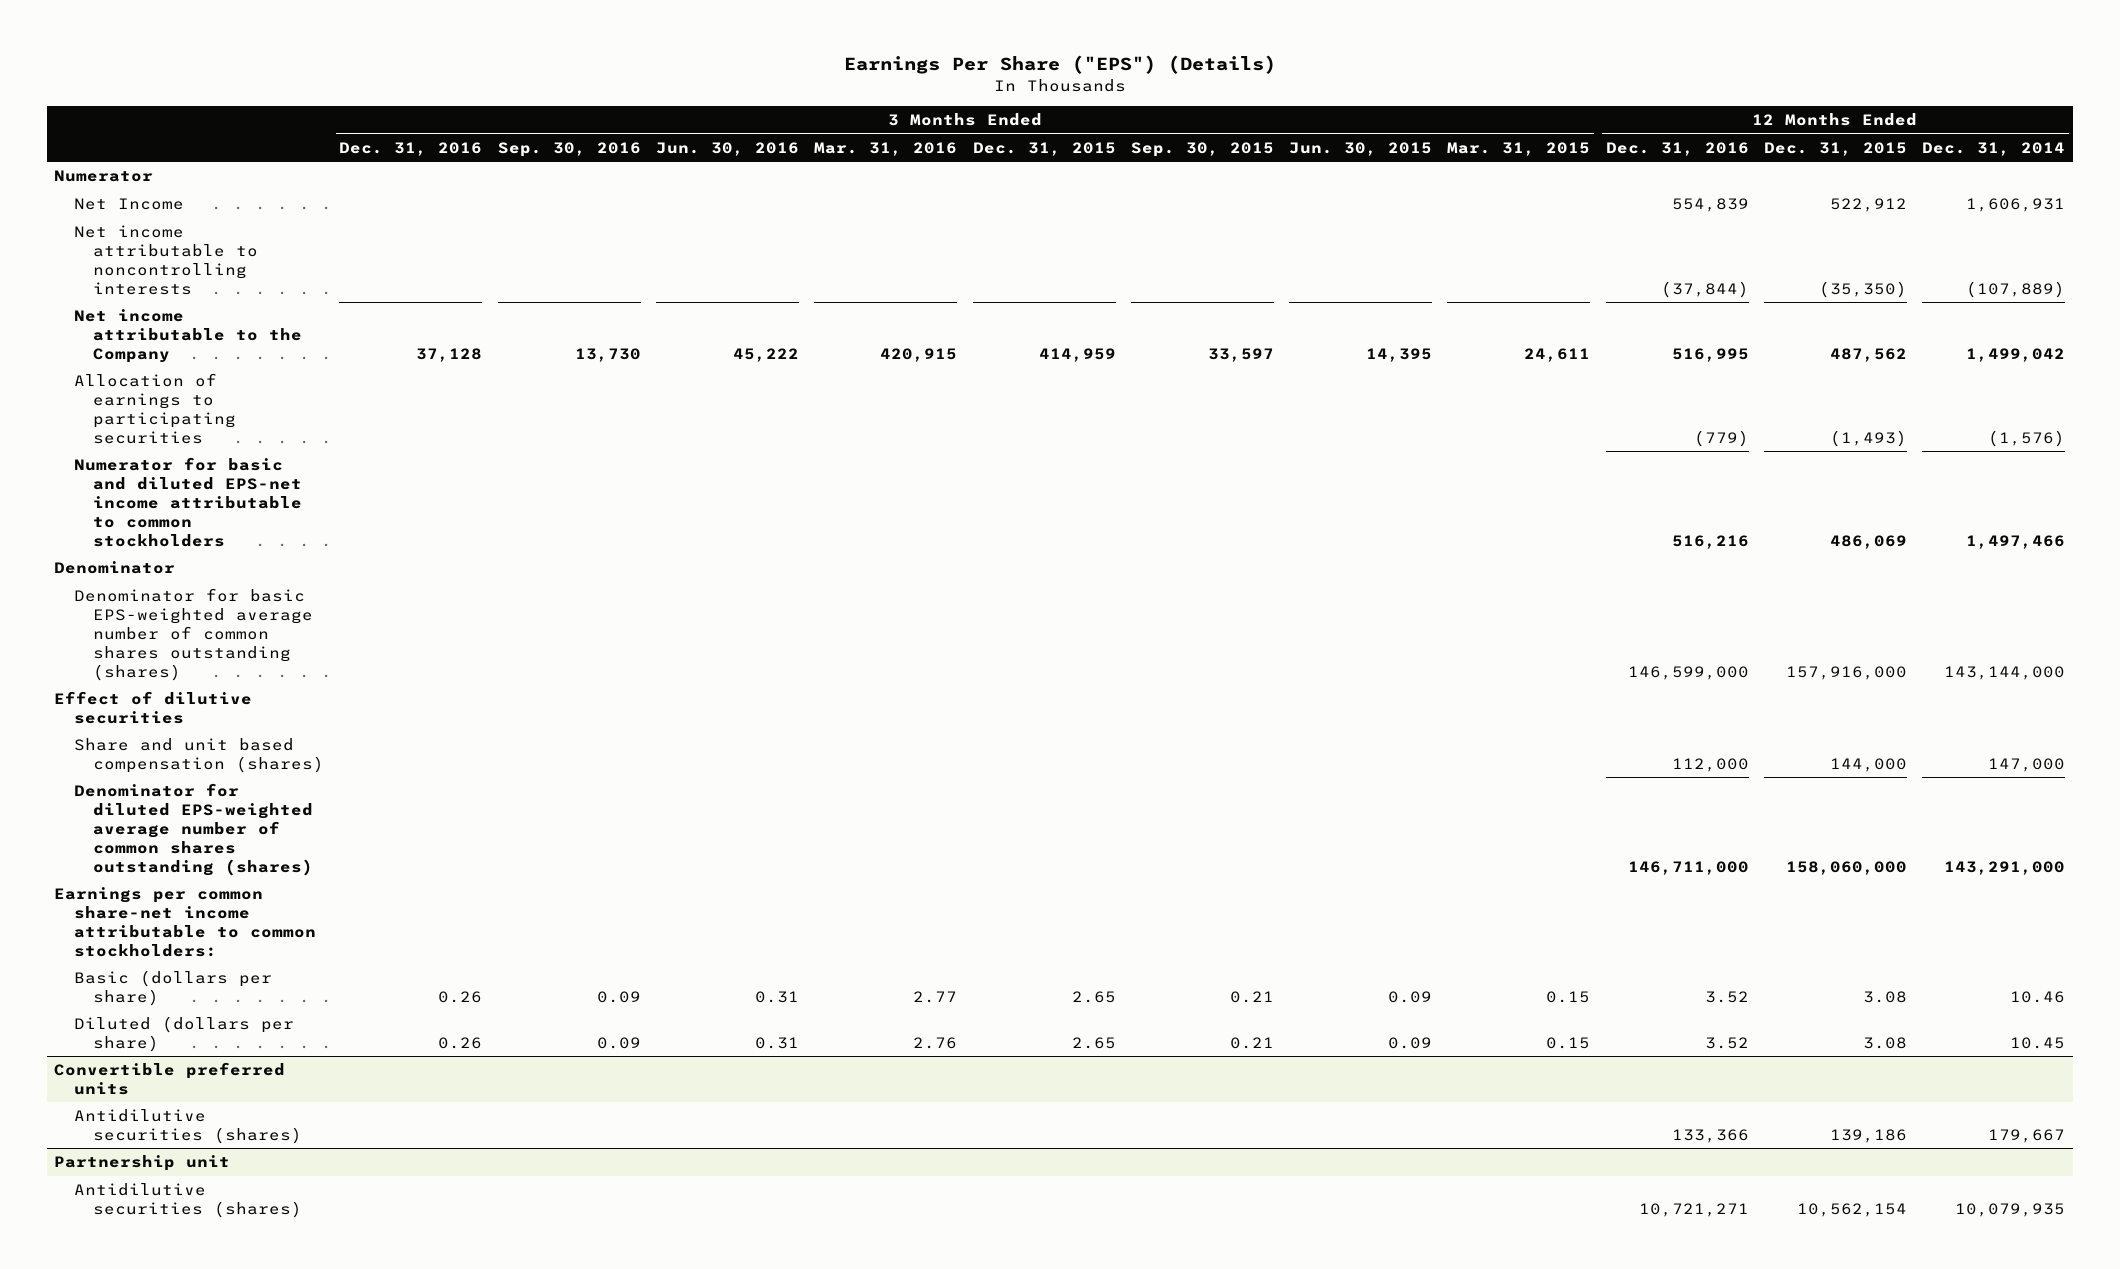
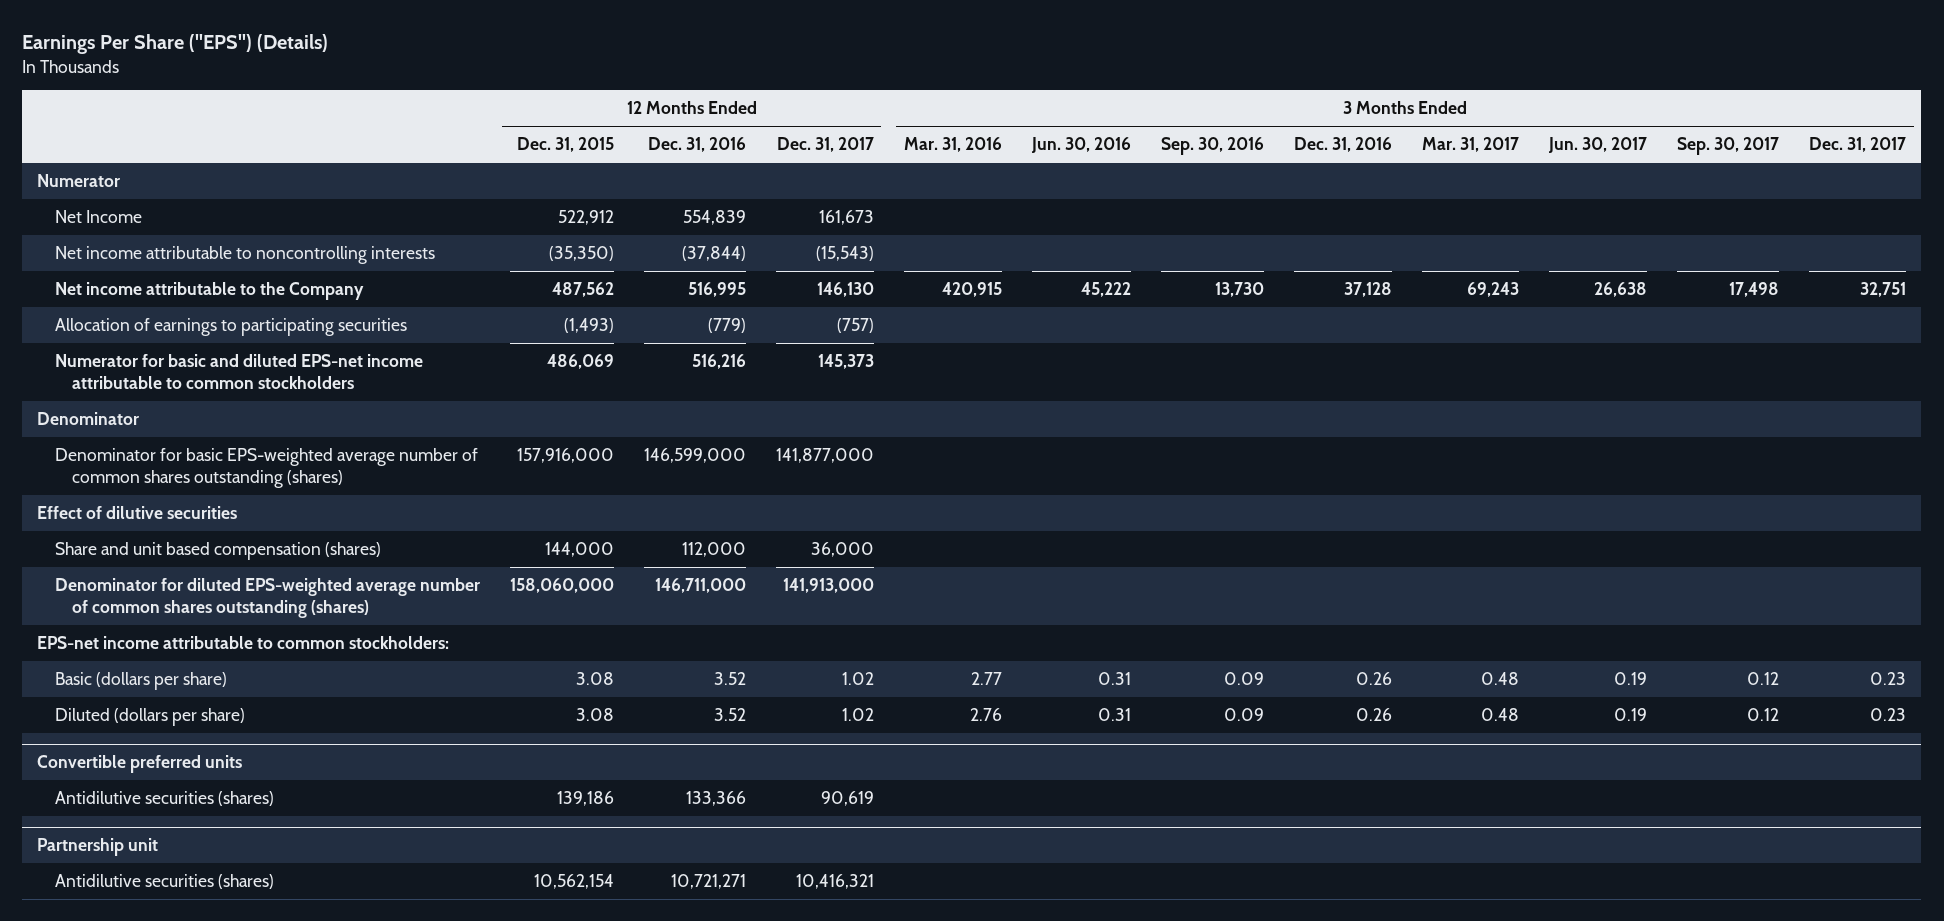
- | 3 Months Ended Dec. 31, 2016 | 3 Months Ended Sep. 30, 2016 | 3 Months Ended Jun. 30, 2016 | 3 Months Ended Mar. 31, 2016 | 3 Months Ended Dec. 31, 2015 | 3 Months Ended Sep. 30, 2015 | 3 Months Ended Jun. 30, 2015 | 3 Months Ended Mar. 31, 2015 | 12 Months Ended Dec. 31, 2016 | 12 Months Ended Dec. 31, 2015 | 12 Months Ended Dec. 31, 2014
+ | 12 Months Ended Dec. 31, 2015 | 12 Months Ended Dec. 31, 2016 | 12 Months Ended Dec. 31, 2017 | 3 Months Ended Mar. 31, 2016 | 3 Months Ended Jun. 30, 2016 | 3 Months Ended Sep. 30, 2016 | 3 Months Ended Dec. 31, 2016 | 3 Months Ended Mar. 31, 2017 | 3 Months Ended Jun. 30, 2017 | 3 Months Ended Sep. 30, 2017 | 3 Months Ended Dec. 31, 2017
- Earnings per common share-net income attributable to common stockholders:
+ EPS-net income attributable to common stockholders:

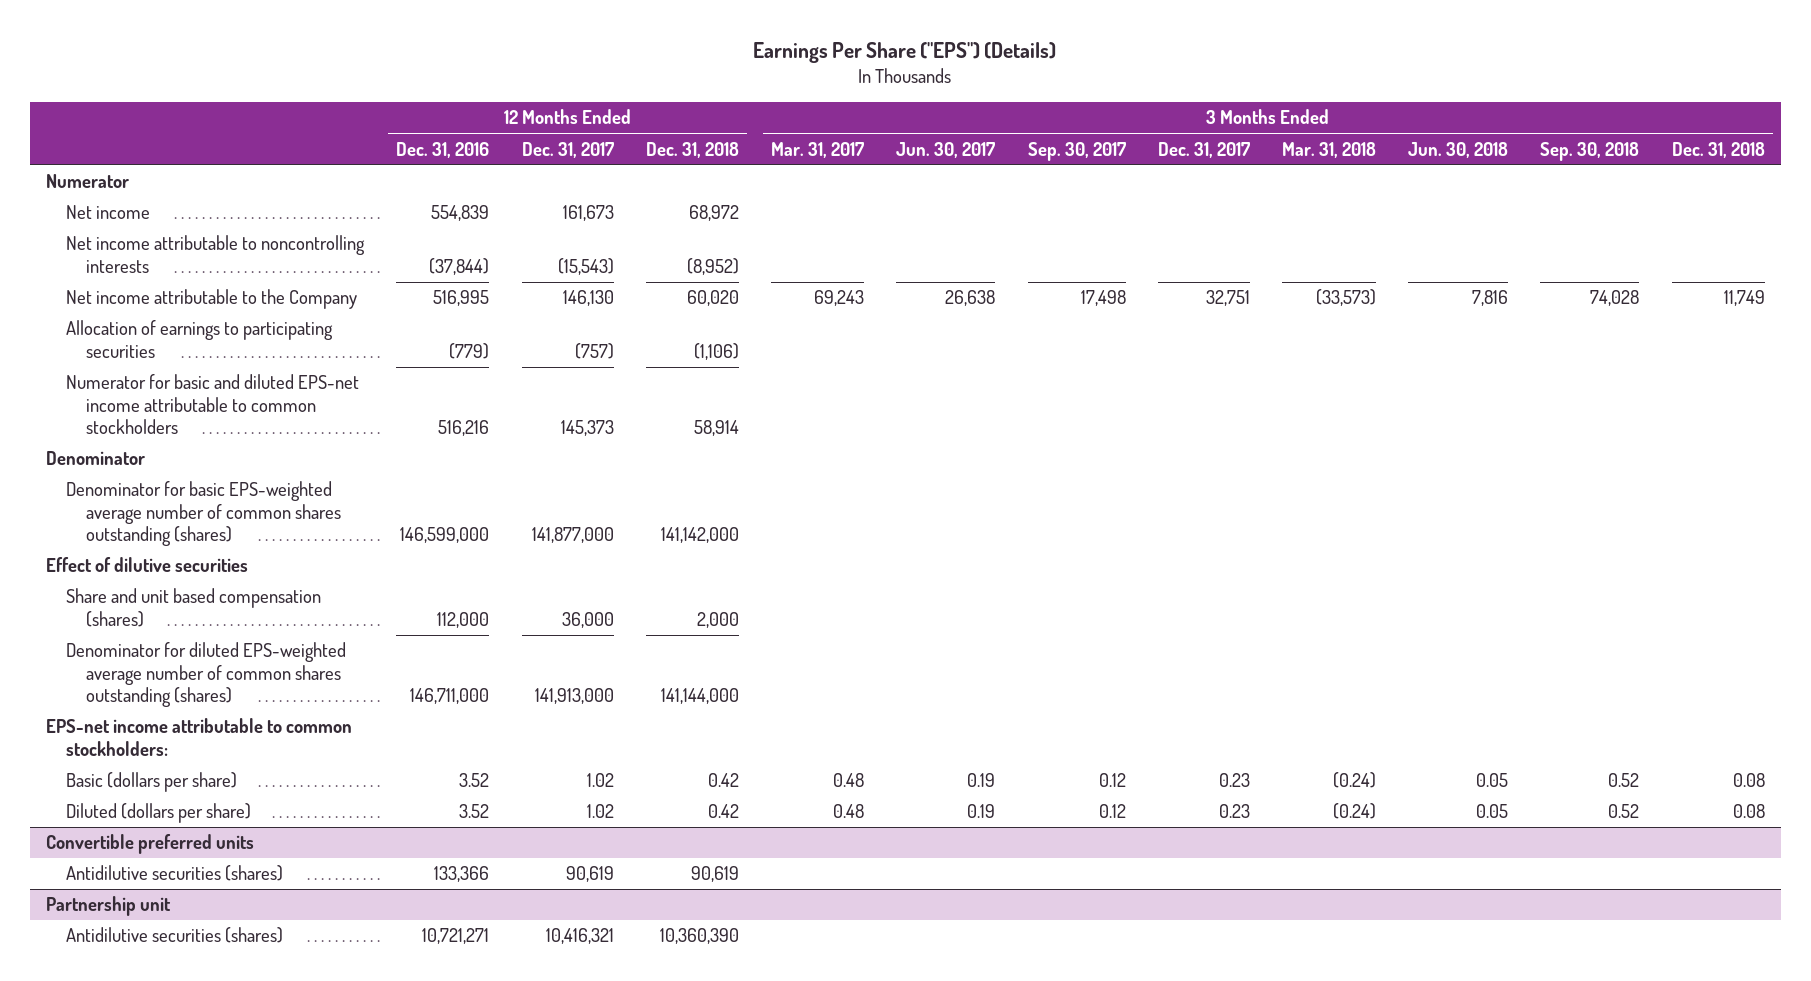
- | 12 Months Ended Dec. 31, 2015 | 12 Months Ended Dec. 31, 2016 | 12 Months Ended Dec. 31, 2017 | 3 Months Ended Mar. 31, 2016 | 3 Months Ended Jun. 30, 2016 | 3 Months Ended Sep. 30, 2016 | 3 Months Ended Dec. 31, 2016 | 3 Months Ended Mar. 31, 2017 | 3 Months Ended Jun. 30, 2017 | 3 Months Ended Sep. 30, 2017 | 3 Months Ended Dec. 31, 2017
+ | 12 Months Ended Dec. 31, 2016 | 12 Months Ended Dec. 31, 2017 | 12 Months Ended Dec. 31, 2018 | 3 Months Ended Mar. 31, 2017 | 3 Months Ended Jun. 30, 2017 | 3 Months Ended Sep. 30, 2017 | 3 Months Ended Dec. 31, 2017 | 3 Months Ended Mar. 31, 2018 | 3 Months Ended Jun. 30, 2018 | 3 Months Ended Sep. 30, 2018 | 3 Months Ended Dec. 31, 2018
- Net Income | 522,912 | 554,839 | 161,673 | | | | | | | |
+ Net income | 554,839 | 161,673 | 68,972 | | | | | | | |

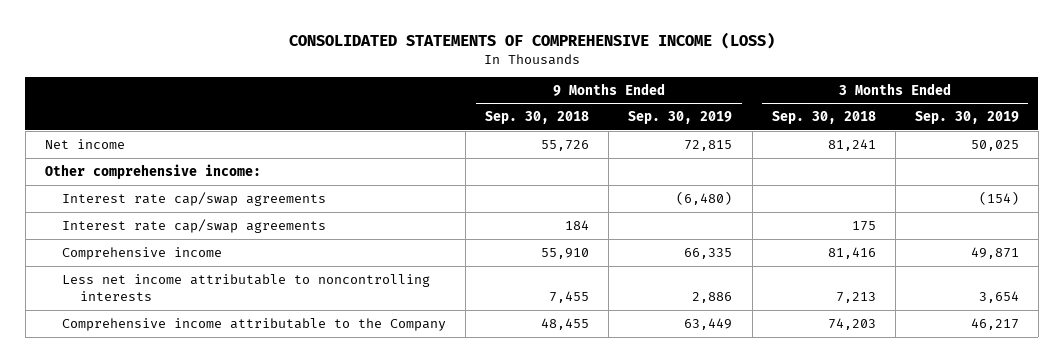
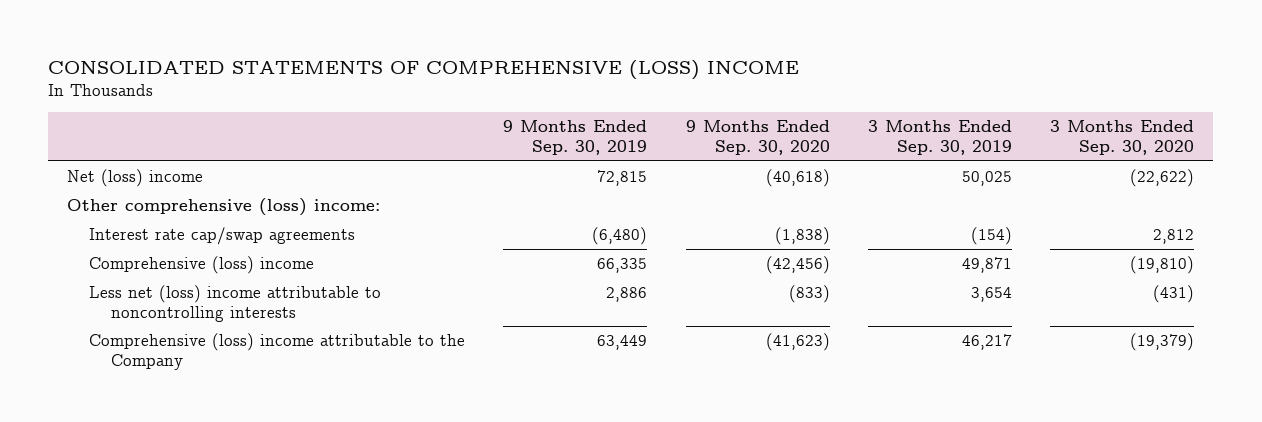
- CONSOLIDATED STATEMENTS OF COMPREHENSIVE INCOME (LOSS)
+ CONSOLIDATED STATEMENTS OF COMPREHENSIVE (LOSS) INCOME
- | 9 Months Ended Sep. 30, 2018 | 9 Months Ended Sep. 30, 2019 | 3 Months Ended Sep. 30, 2018 | 3 Months Ended Sep. 30, 2019
+ | 9 Months Ended Sep. 30, 2019 | 9 Months Ended Sep. 30, 2020 | 3 Months Ended Sep. 30, 2019 | 3 Months Ended Sep. 30, 2020
- Net income | 55,726 | 72,815 | 81,241 | 50,025
- Other comprehensive income:
+ Net (loss) income | 72,815 | (40,618) | 50,025 | (22,622)
+ Other comprehensive (loss) income:
- Interest rate cap/swap agreements | 184 | | 175 |
- Comprehensive income | 55,910 | 66,335 | 81,416 | 49,871
- Less net income attributable to noncontrolling interests | 7,455 | 2,886 | 7,213 | 3,654
- Comprehensive income attributable to the Company | 48,455 | 63,449 | 74,203 | 46,217
+ Comprehensive (loss) income | 66,335 | (42,456) | 49,871 | (19,810)
+ Less net (loss) income attributable to noncontrolling interests | 2,886 | (833) | 3,654 | (431)
+ Comprehensive (loss) income attributable to the Company | 63,449 | (41,623) | 46,217 | (19,379)

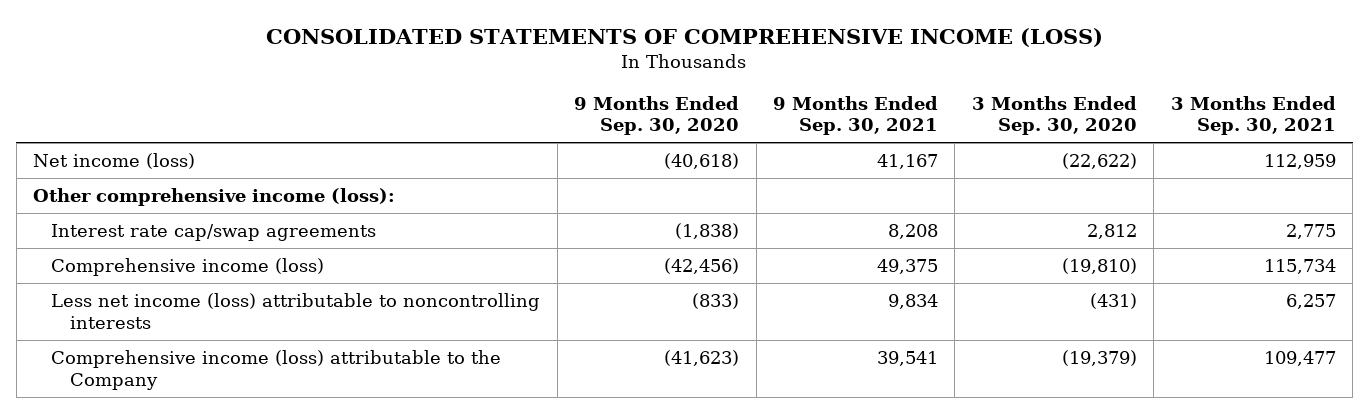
- CONSOLIDATED STATEMENTS OF COMPREHENSIVE (LOSS) INCOME
+ CONSOLIDATED STATEMENTS OF COMPREHENSIVE INCOME (LOSS)
- | 9 Months Ended Sep. 30, 2019 | 9 Months Ended Sep. 30, 2020 | 3 Months Ended Sep. 30, 2019 | 3 Months Ended Sep. 30, 2020
+ | 9 Months Ended Sep. 30, 2020 | 9 Months Ended Sep. 30, 2021 | 3 Months Ended Sep. 30, 2020 | 3 Months Ended Sep. 30, 2021
- Net (loss) income | 72,815 | (40,618) | 50,025 | (22,622)
- Other comprehensive (loss) income:
+ Net income (loss) | (40,618) | 41,167 | (22,622) | 112,959
+ Other comprehensive income (loss):
- Comprehensive (loss) income | 66,335 | (42,456) | 49,871 | (19,810)
- Less net (loss) income attributable to noncontrolling interests | 2,886 | (833) | 3,654 | (431)
- Comprehensive (loss) income attributable to the Company | 63,449 | (41,623) | 46,217 | (19,379)
+ Comprehensive income (loss) | (42,456) | 49,375 | (19,810) | 115,734
+ Less net income (loss) attributable to noncontrolling interests | (833) | 9,834 | (431) | 6,257
+ Comprehensive income (loss) attributable to the Company | (41,623) | 39,541 | (19,379) | 109,477

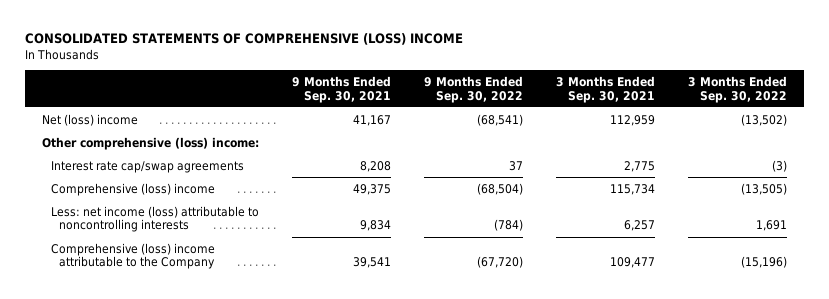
- CONSOLIDATED STATEMENTS OF COMPREHENSIVE INCOME (LOSS)
+ CONSOLIDATED STATEMENTS OF COMPREHENSIVE (LOSS) INCOME
- | 9 Months Ended Sep. 30, 2020 | 9 Months Ended Sep. 30, 2021 | 3 Months Ended Sep. 30, 2020 | 3 Months Ended Sep. 30, 2021
+ | 9 Months Ended Sep. 30, 2021 | 9 Months Ended Sep. 30, 2022 | 3 Months Ended Sep. 30, 2021 | 3 Months Ended Sep. 30, 2022
- Net income (loss) | (40,618) | 41,167 | (22,622) | 112,959
- Other comprehensive income (loss):
+ Net (loss) income | 41,167 | (68,541) | 112,959 | (13,502)
+ Other comprehensive (loss) income:
- Comprehensive income (loss) | (42,456) | 49,375 | (19,810) | 115,734
- Less net income (loss) attributable to noncontrolling interests | (833) | 9,834 | (431) | 6,257
- Comprehensive income (loss) attributable to the Company | (41,623) | 39,541 | (19,379) | 109,477
+ Comprehensive (loss) income | 49,375 | (68,504) | 115,734 | (13,505)
+ Less: net income (loss) attributable to noncontrolling interests | 9,834 | (784) | 6,257 | 1,691
+ Comprehensive (loss) income attributable to the Company | 39,541 | (67,720) | 109,477 | (15,196)

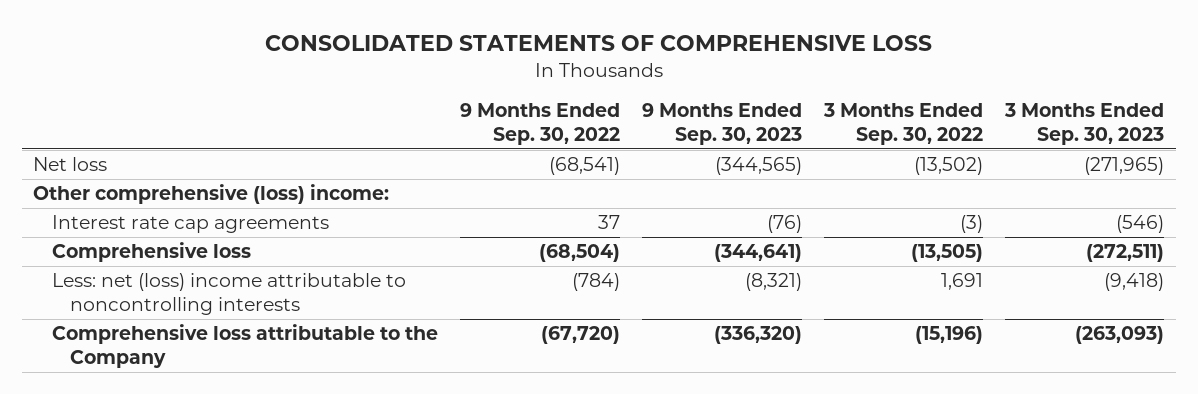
- CONSOLIDATED STATEMENTS OF COMPREHENSIVE (LOSS) INCOME
+ CONSOLIDATED STATEMENTS OF COMPREHENSIVE LOSS
- | 9 Months Ended Sep. 30, 2021 | 9 Months Ended Sep. 30, 2022 | 3 Months Ended Sep. 30, 2021 | 3 Months Ended Sep. 30, 2022
+ | 9 Months Ended Sep. 30, 2022 | 9 Months Ended Sep. 30, 2023 | 3 Months Ended Sep. 30, 2022 | 3 Months Ended Sep. 30, 2023
- Net (loss) income | 41,167 | (68,541) | 112,959 | (13,502)
+ Net loss | (68,541) | (344,565) | (13,502) | (271,965)
- Interest rate cap/swap agreements | 8,208 | 37 | 2,775 | (3)
- Comprehensive (loss) income | 49,375 | (68,504) | 115,734 | (13,505)
- Less: net income (loss) attributable to noncontrolling interests | 9,834 | (784) | 6,257 | 1,691
- Comprehensive (loss) income attributable to the Company | 39,541 | (67,720) | 109,477 | (15,196)
+ Interest rate cap agreements | 37 | (76) | (3) | (546)
+ Comprehensive loss | (68,504) | (344,641) | (13,505) | (272,511)
+ Less: net (loss) income attributable to noncontrolling interests | (784) | (8,321) | 1,691 | (9,418)
+ Comprehensive loss attributable to the Company | (67,720) | (336,320) | (15,196) | (263,093)

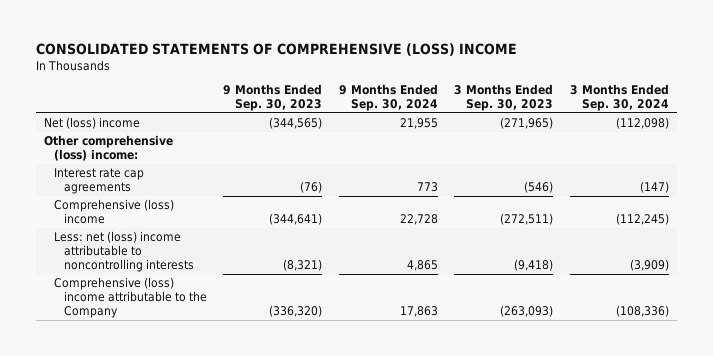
- CONSOLIDATED STATEMENTS OF COMPREHENSIVE LOSS
+ CONSOLIDATED STATEMENTS OF COMPREHENSIVE (LOSS) INCOME
- | 9 Months Ended Sep. 30, 2022 | 9 Months Ended Sep. 30, 2023 | 3 Months Ended Sep. 30, 2022 | 3 Months Ended Sep. 30, 2023
+ | 9 Months Ended Sep. 30, 2023 | 9 Months Ended Sep. 30, 2024 | 3 Months Ended Sep. 30, 2023 | 3 Months Ended Sep. 30, 2024
- Net loss | (68,541) | (344,565) | (13,502) | (271,965)
+ Net (loss) income | (344,565) | 21,955 | (271,965) | (112,098)
- Comprehensive loss | (68,504) | (344,641) | (13,505) | (272,511)
+ Comprehensive (loss) income | (344,641) | 22,728 | (272,511) | (112,245)
- Comprehensive loss attributable to the Company | (67,720) | (336,320) | (15,196) | (263,093)
+ Comprehensive (loss) income attributable to the Company | (336,320) | 17,863 | (263,093) | (108,336)

